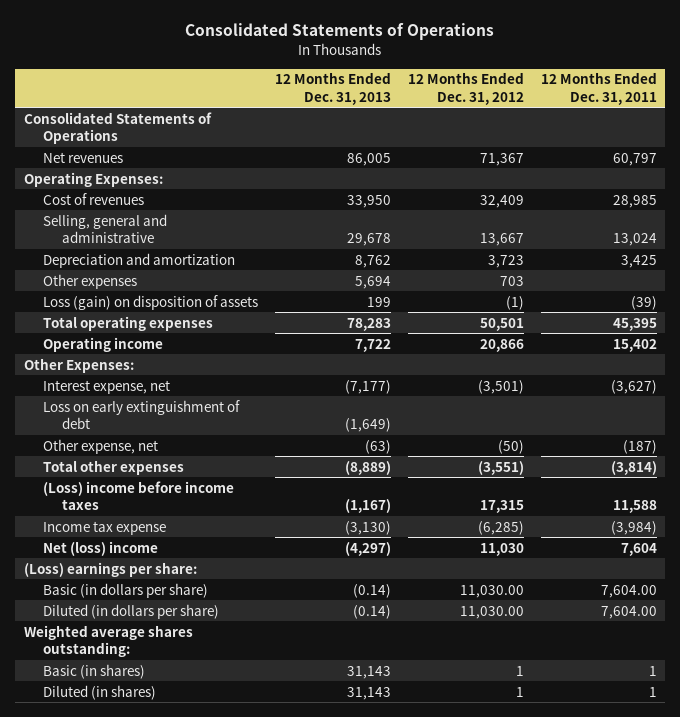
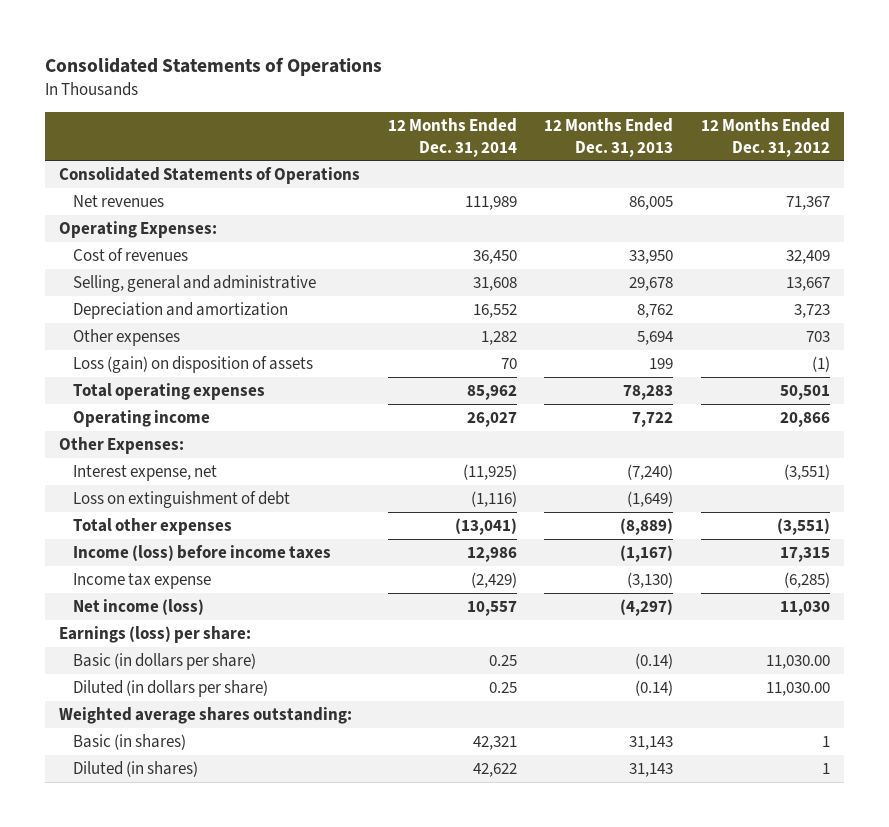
- | 12 Months Ended Dec. 31, 2013 | 12 Months Ended Dec. 31, 2012 | 12 Months Ended Dec. 31, 2011
+ | 12 Months Ended Dec. 31, 2014 | 12 Months Ended Dec. 31, 2013 | 12 Months Ended Dec. 31, 2012
- Interest expense, net | (7,177) | (3,501) | (3,627)
- Loss on early extinguishment of debt | (1,649) | |
- Other expense, net | (63) | (50) | (187)
+ Interest expense, net | (11,925) | (7,240) | (3,551)
+ Loss on extinguishment of debt | (1,116) | (1,649) |
- (Loss) income before income taxes | (1,167) | 17,315 | 11,588
+ Income (loss) before income taxes | 12,986 | (1,167) | 17,315
- Net (loss) income | (4,297) | 11,030 | 7,604
- (Loss) earnings per share:
+ Net income (loss) | 10,557 | (4,297) | 11,030
+ Earnings (loss) per share:

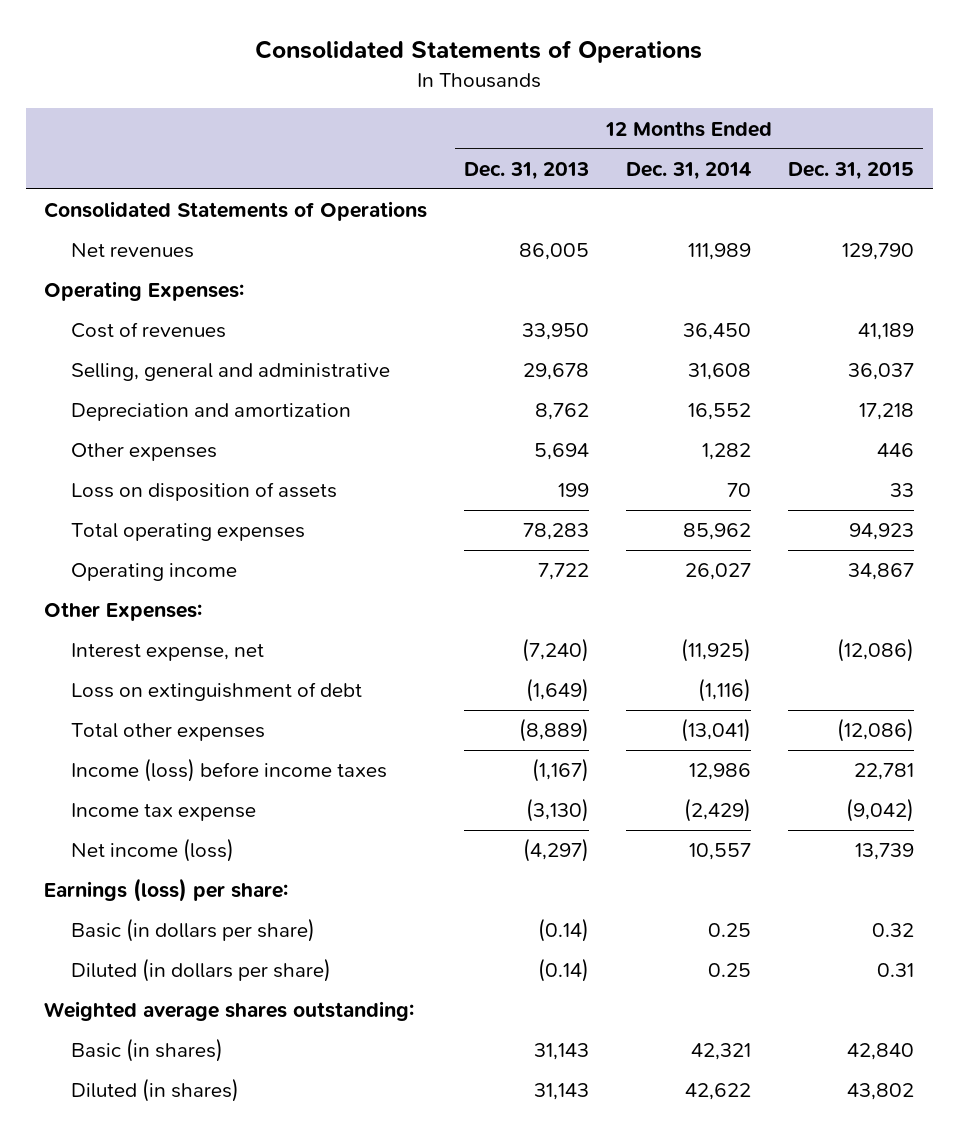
- | 12 Months Ended Dec. 31, 2014 | 12 Months Ended Dec. 31, 2013 | 12 Months Ended Dec. 31, 2012
+ | 12 Months Ended Dec. 31, 2013 | 12 Months Ended Dec. 31, 2014 | 12 Months Ended Dec. 31, 2015
- Loss (gain) on disposition of assets | 70 | 199 | (1)
+ Loss on disposition of assets | 199 | 70 | 33

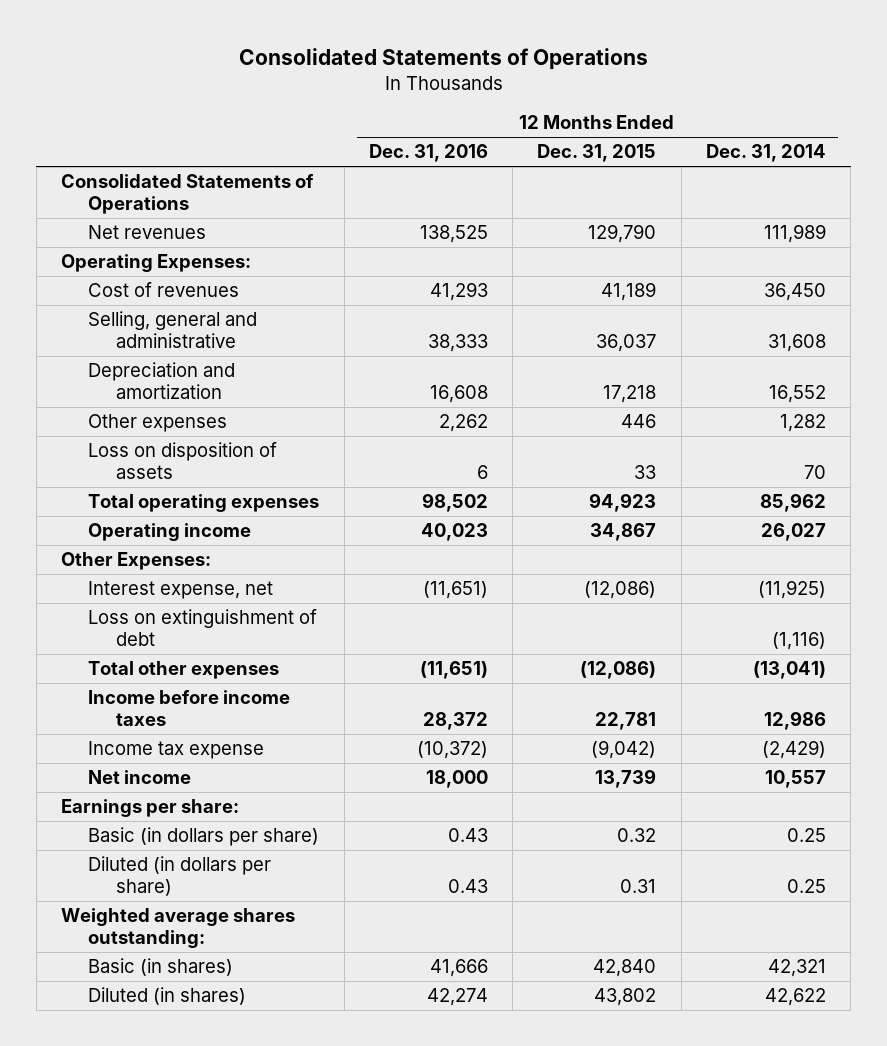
- | 12 Months Ended Dec. 31, 2013 | 12 Months Ended Dec. 31, 2014 | 12 Months Ended Dec. 31, 2015
+ | 12 Months Ended Dec. 31, 2016 | 12 Months Ended Dec. 31, 2015 | 12 Months Ended Dec. 31, 2014
- Income (loss) before income taxes | (1,167) | 12,986 | 22,781
+ Income before income taxes | 28,372 | 22,781 | 12,986
- Net income (loss) | (4,297) | 10,557 | 13,739
- Earnings (loss) per share:
+ Net income | 18,000 | 13,739 | 10,557
+ Earnings per share:

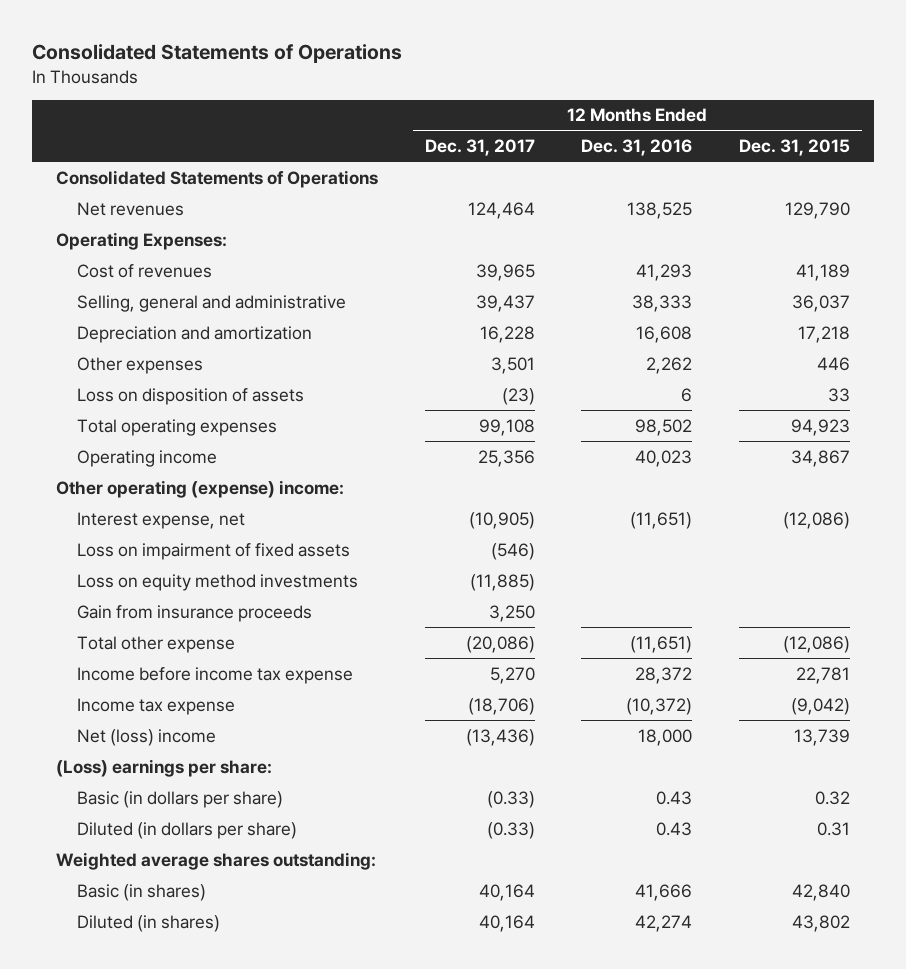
- | 12 Months Ended Dec. 31, 2016 | 12 Months Ended Dec. 31, 2015 | 12 Months Ended Dec. 31, 2014
+ | 12 Months Ended Dec. 31, 2017 | 12 Months Ended Dec. 31, 2016 | 12 Months Ended Dec. 31, 2015
- Other Expenses:
+ Other operating (expense) income:
- Loss on extinguishment of debt | | | (1,116)
- Total other expenses | (11,651) | (12,086) | (13,041)
- Income before income taxes | 28,372 | 22,781 | 12,986
+ Loss on impairment of fixed assets | (546) | |
+ Loss on equity method investments | (11,885) | |
+ Gain from insurance proceeds | 3,250 | |
+ Total other expense | (20,086) | (11,651) | (12,086)
+ Income before income tax expense | 5,270 | 28,372 | 22,781
- Net income | 18,000 | 13,739 | 10,557
- Earnings per share:
+ Net (loss) income | (13,436) | 18,000 | 13,739
+ (Loss) earnings per share:

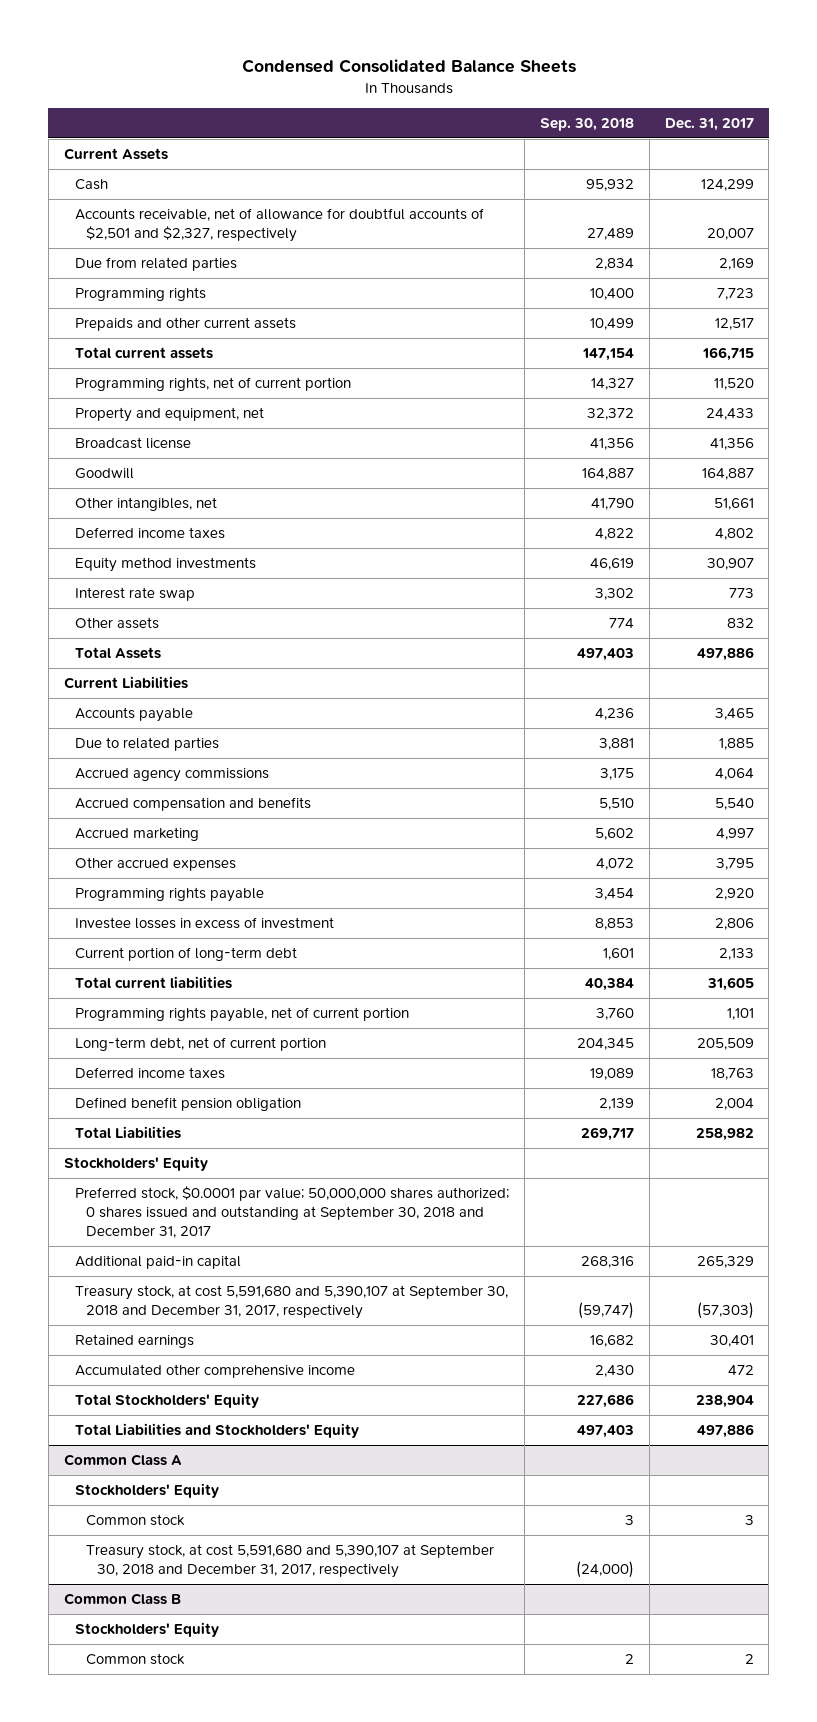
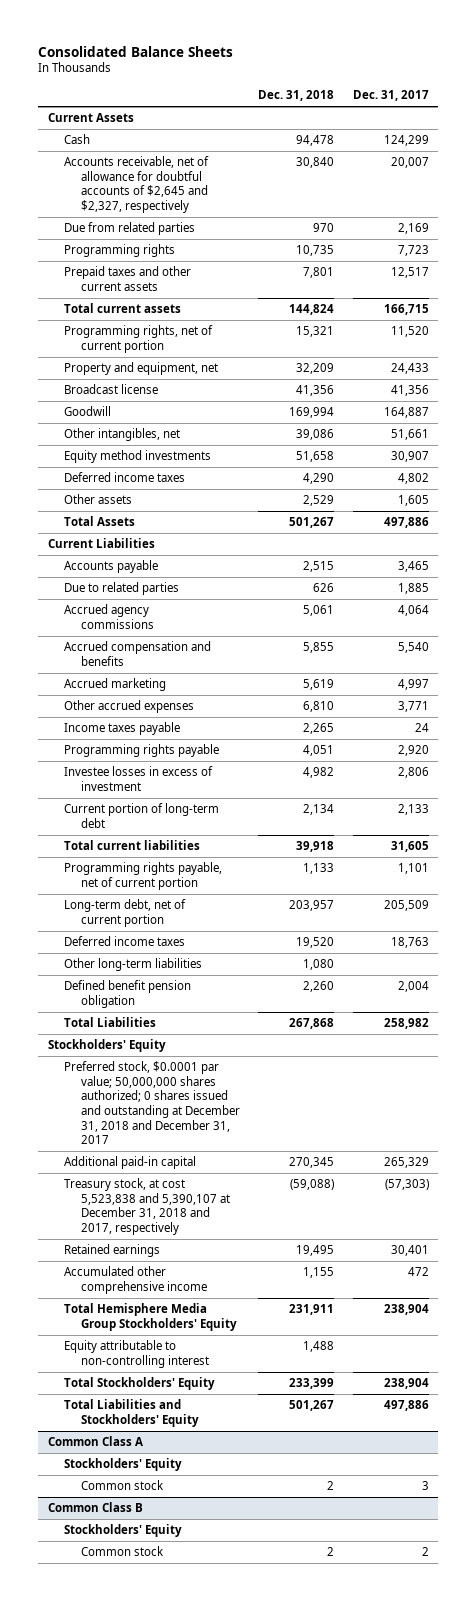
- Condensed Consolidated Balance Sheets
+ Consolidated Balance Sheets
- | Sep. 30, 2018 | Dec. 31, 2017
+ | Dec. 31, 2018 | Dec. 31, 2017
- Accounts receivable, net of allowance for doubtful accounts of $2,501 and $2,327, respectively | 27,489 | 20,007
+ Accounts receivable, net of allowance for doubtful accounts of $2,645 and $2,327, respectively | 30,840 | 20,007
- Prepaids and other current assets | 10,499 | 12,517
+ Prepaid taxes and other current assets | 7,801 | 12,517
- Interest rate swap | 3,302 | 773
- Other assets | 774 | 832
moved down: Deferred income taxes | 4,290 | 4,802
+ Other assets | 2,529 | 1,605
- Other accrued expenses | 4,072 | 3,795
+ Other accrued expenses | 6,810 | 3,771
+ Income taxes payable | 2,265 | 24
+ Other long-term liabilities | 1,080 |
- Preferred stock, $0.0001 par value; 50,000,000 shares authorized; 0 shares issued and outstanding at September 30, 2018 and December 31, 2017
+ Preferred stock, $0.0001 par value; 50,000,000 shares authorized; 0 shares issued and outstanding at December 31, 2018 and December 31, 2017
- Treasury stock, at cost 5,591,680 and 5,390,107 at September 30, 2018 and December 31, 2017, respectively | (59,747) | (57,303)
+ Treasury stock, at cost 5,523,838 and 5,390,107 at December 31, 2018 and 2017, respectively | (59,088) | (57,303)
+ Total Hemisphere Media Group Stockholders' Equity | 231,911 | 238,904
+ Equity attributable to non-controlling interest | 1,488 |
@ Common Class A
- Treasury stock, at cost 5,591,680 and 5,390,107 at September 30, 2018 and December 31, 2017, respectively | (24,000) |

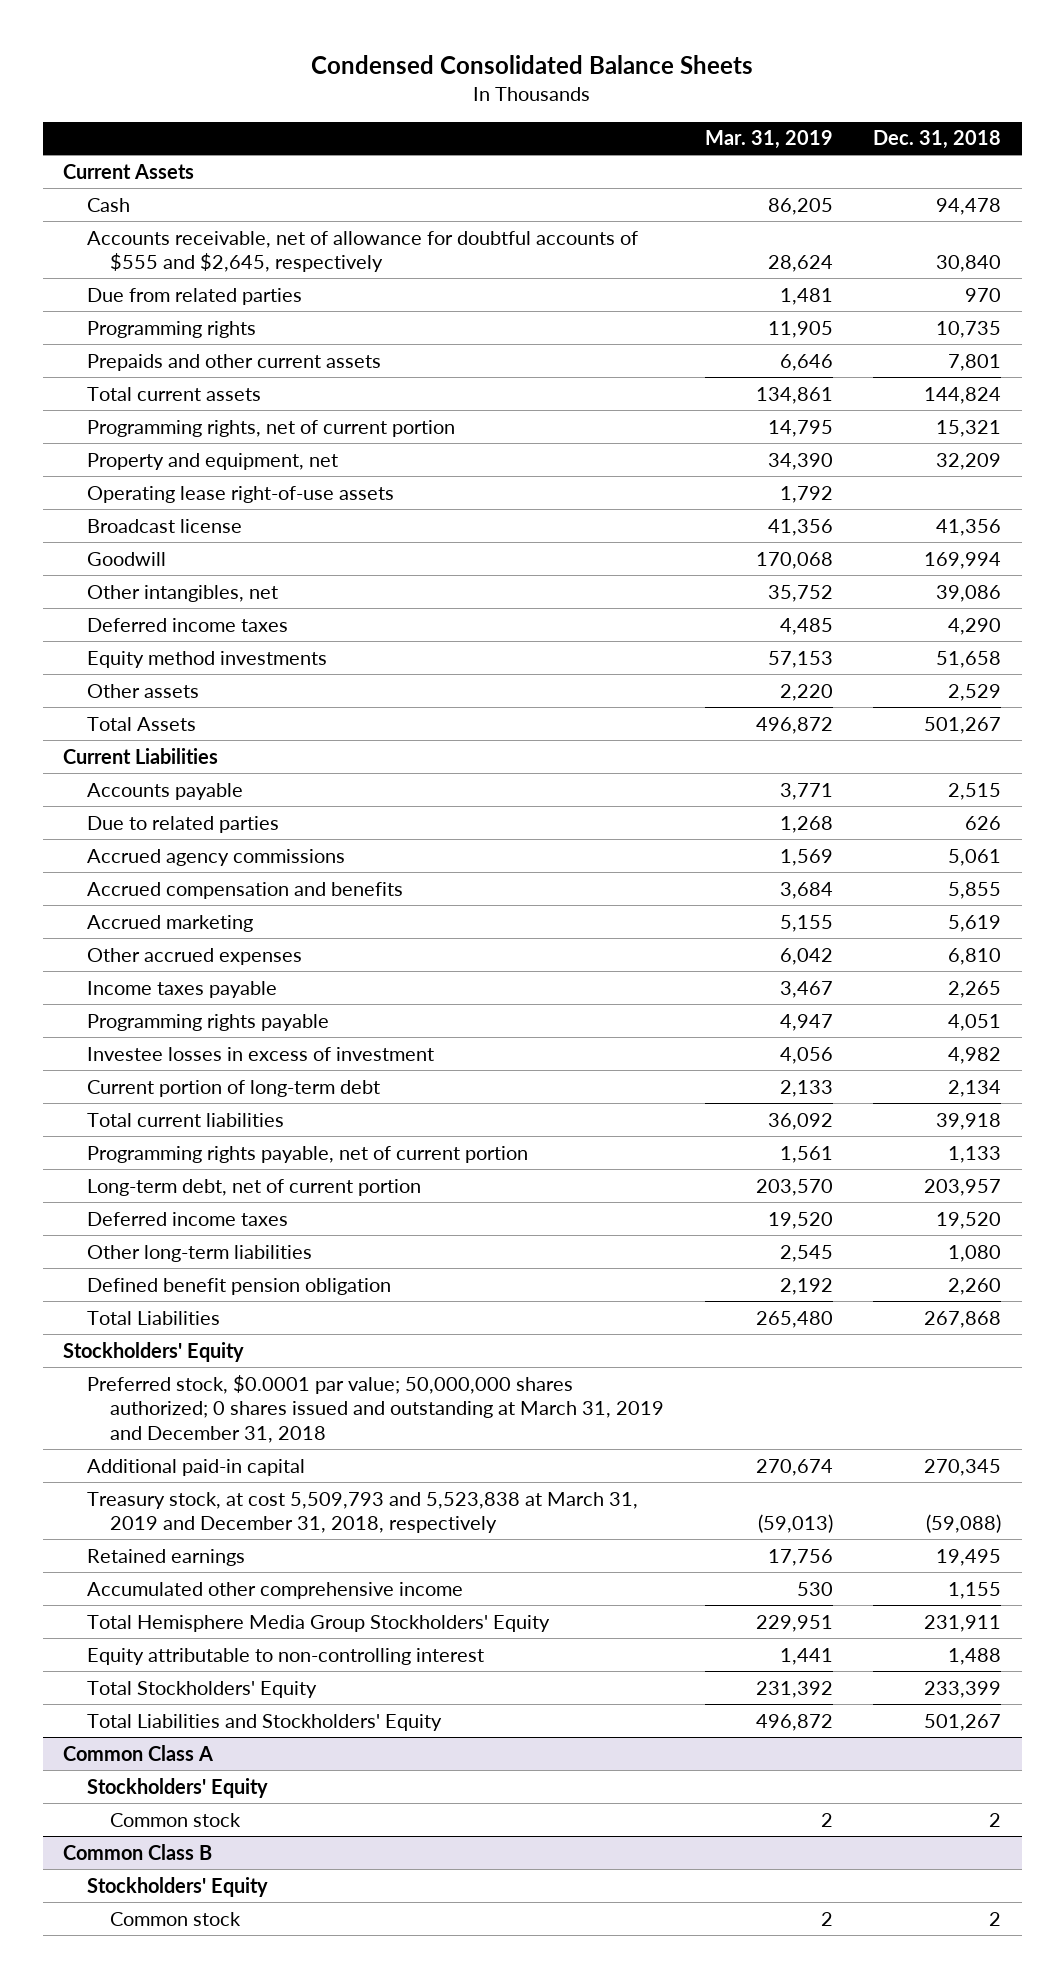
- Consolidated Balance Sheets
+ Condensed Consolidated Balance Sheets
- | Dec. 31, 2018 | Dec. 31, 2017
+ | Mar. 31, 2019 | Dec. 31, 2018
- Accounts receivable, net of allowance for doubtful accounts of $2,645 and $2,327, respectively | 30,840 | 20,007
+ Accounts receivable, net of allowance for doubtful accounts of $555 and $2,645, respectively | 28,624 | 30,840
- Prepaid taxes and other current assets | 7,801 | 12,517
+ Prepaids and other current assets | 6,646 | 7,801
+ Operating lease right-of-use assets | 1,792 |
moved down: Equity method investments | 57,153 | 51,658
- Preferred stock, $0.0001 par value; 50,000,000 shares authorized; 0 shares issued and outstanding at December 31, 2018 and December 31, 2017
+ Preferred stock, $0.0001 par value; 50,000,000 shares authorized; 0 shares issued and outstanding at March 31, 2019 and December 31, 2018
- Treasury stock, at cost 5,523,838 and 5,390,107 at December 31, 2018 and 2017, respectively | (59,088) | (57,303)
+ Treasury stock, at cost 5,509,793 and 5,523,838 at March 31, 2019 and December 31, 2018, respectively | (59,013) | (59,088)

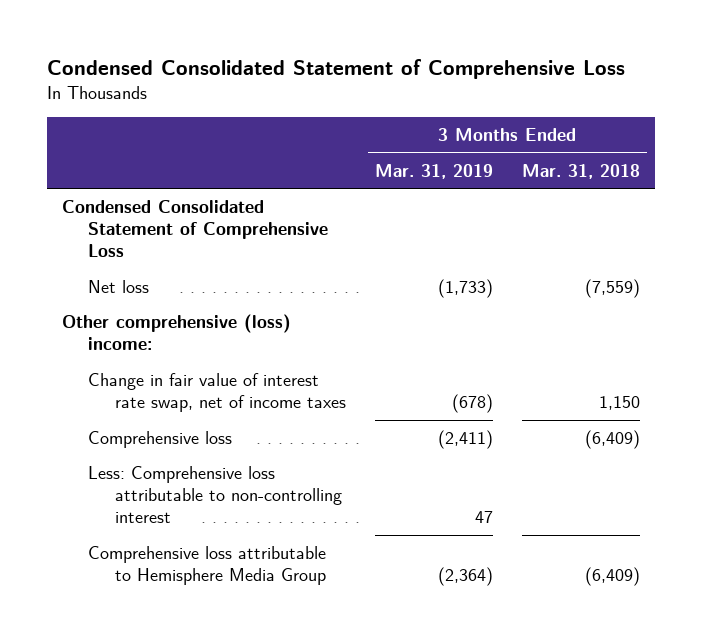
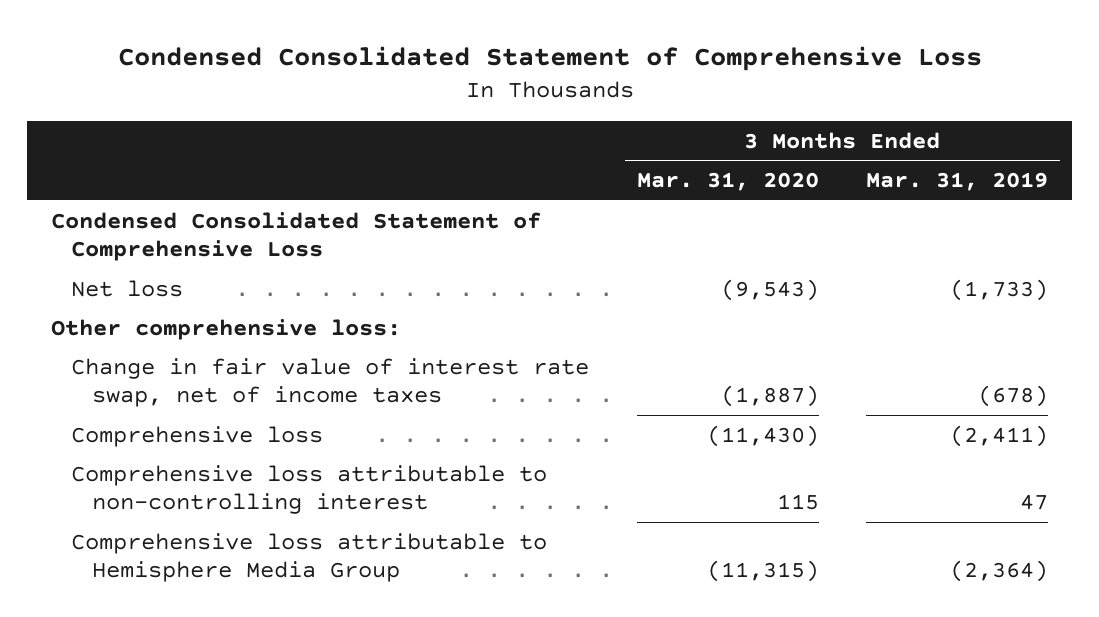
- | 3 Months Ended Mar. 31, 2019 | 3 Months Ended Mar. 31, 2018
+ | 3 Months Ended Mar. 31, 2020 | 3 Months Ended Mar. 31, 2019
- Other comprehensive (loss) income:
+ Other comprehensive loss:
- Less: Comprehensive loss attributable to non-controlling interest | 47 |
+ Comprehensive loss attributable to non-controlling interest | 115 | 47

